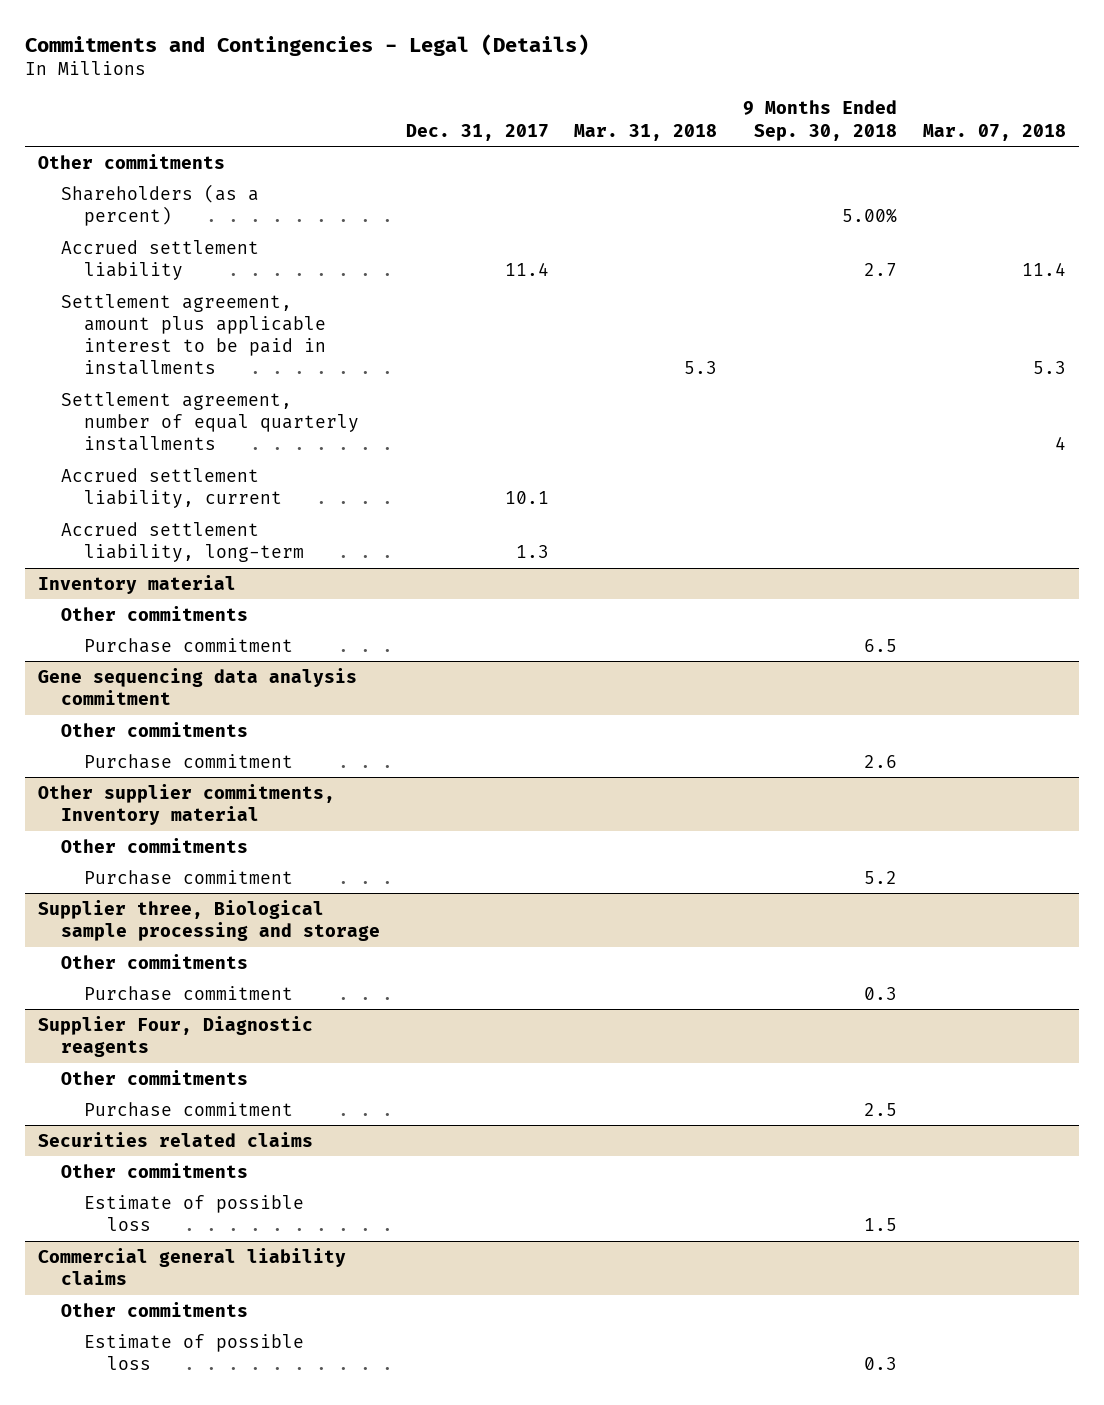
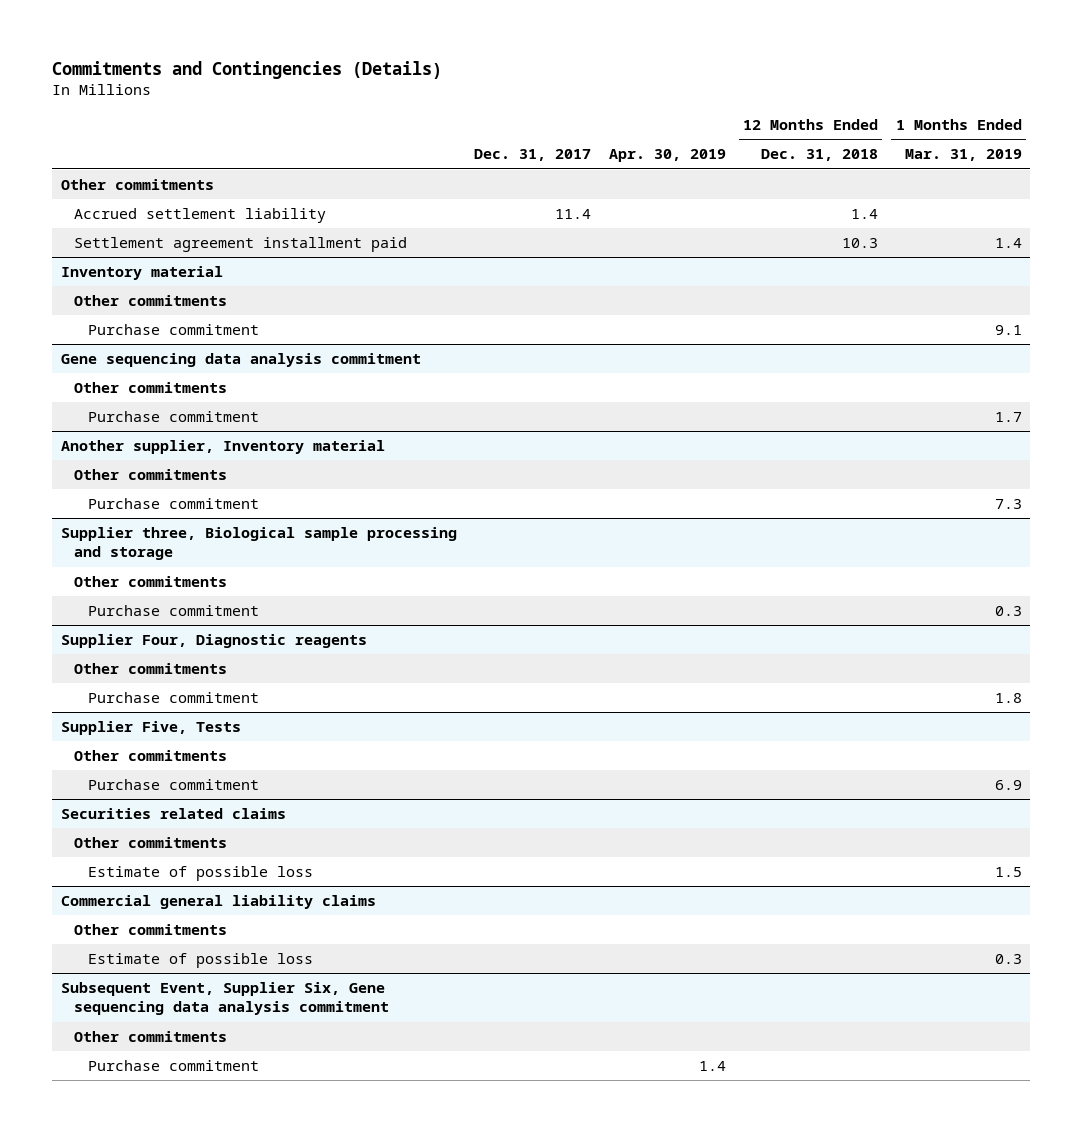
- Commitments and Contingencies - Legal (Details)
+ Commitments and Contingencies (Details)
- | Dec. 31, 2017 | Mar. 31, 2018 | 9 Months Ended Sep. 30, 2018 | Mar. 07, 2018
+ | Dec. 31, 2017 | Apr. 30, 2019 | 12 Months Ended Dec. 31, 2018 | 1 Months Ended Mar. 31, 2019
- Shareholders (as a percent) | | | 5.00% |
- Settlement agreement, amount plus applicable interest to be paid in installments | | 5.3 | | 5.3
- Settlement agreement, number of equal quarterly installments | | | | 4
- Accrued settlement liability, current | 10.1 | | |
- Accrued settlement liability, long-term | 1.3 | | |
+ Settlement agreement installment paid | | | 10.3 | 1.4
- Other supplier commitments, Inventory material
+ Another supplier, Inventory material
+ Supplier Five, Tests
+ Other commitments
+ Purchase commitment | | | | 6.9
+ Subsequent Event, Supplier Six, Gene sequencing data analysis commitment
+ Other commitments
+ Purchase commitment | | 1.4 | |

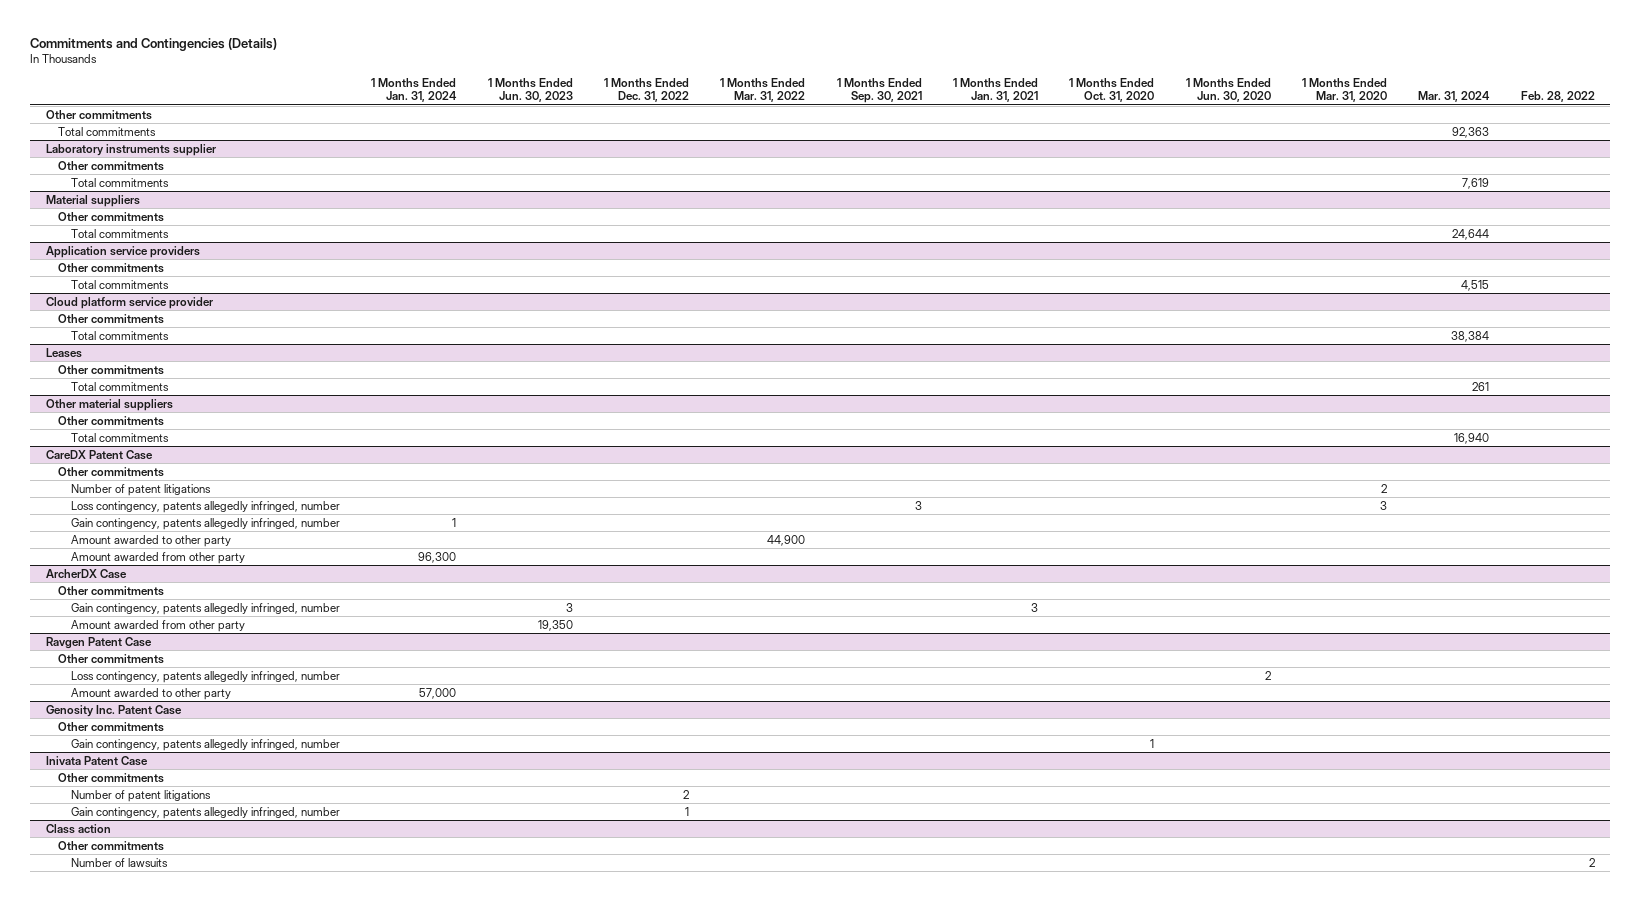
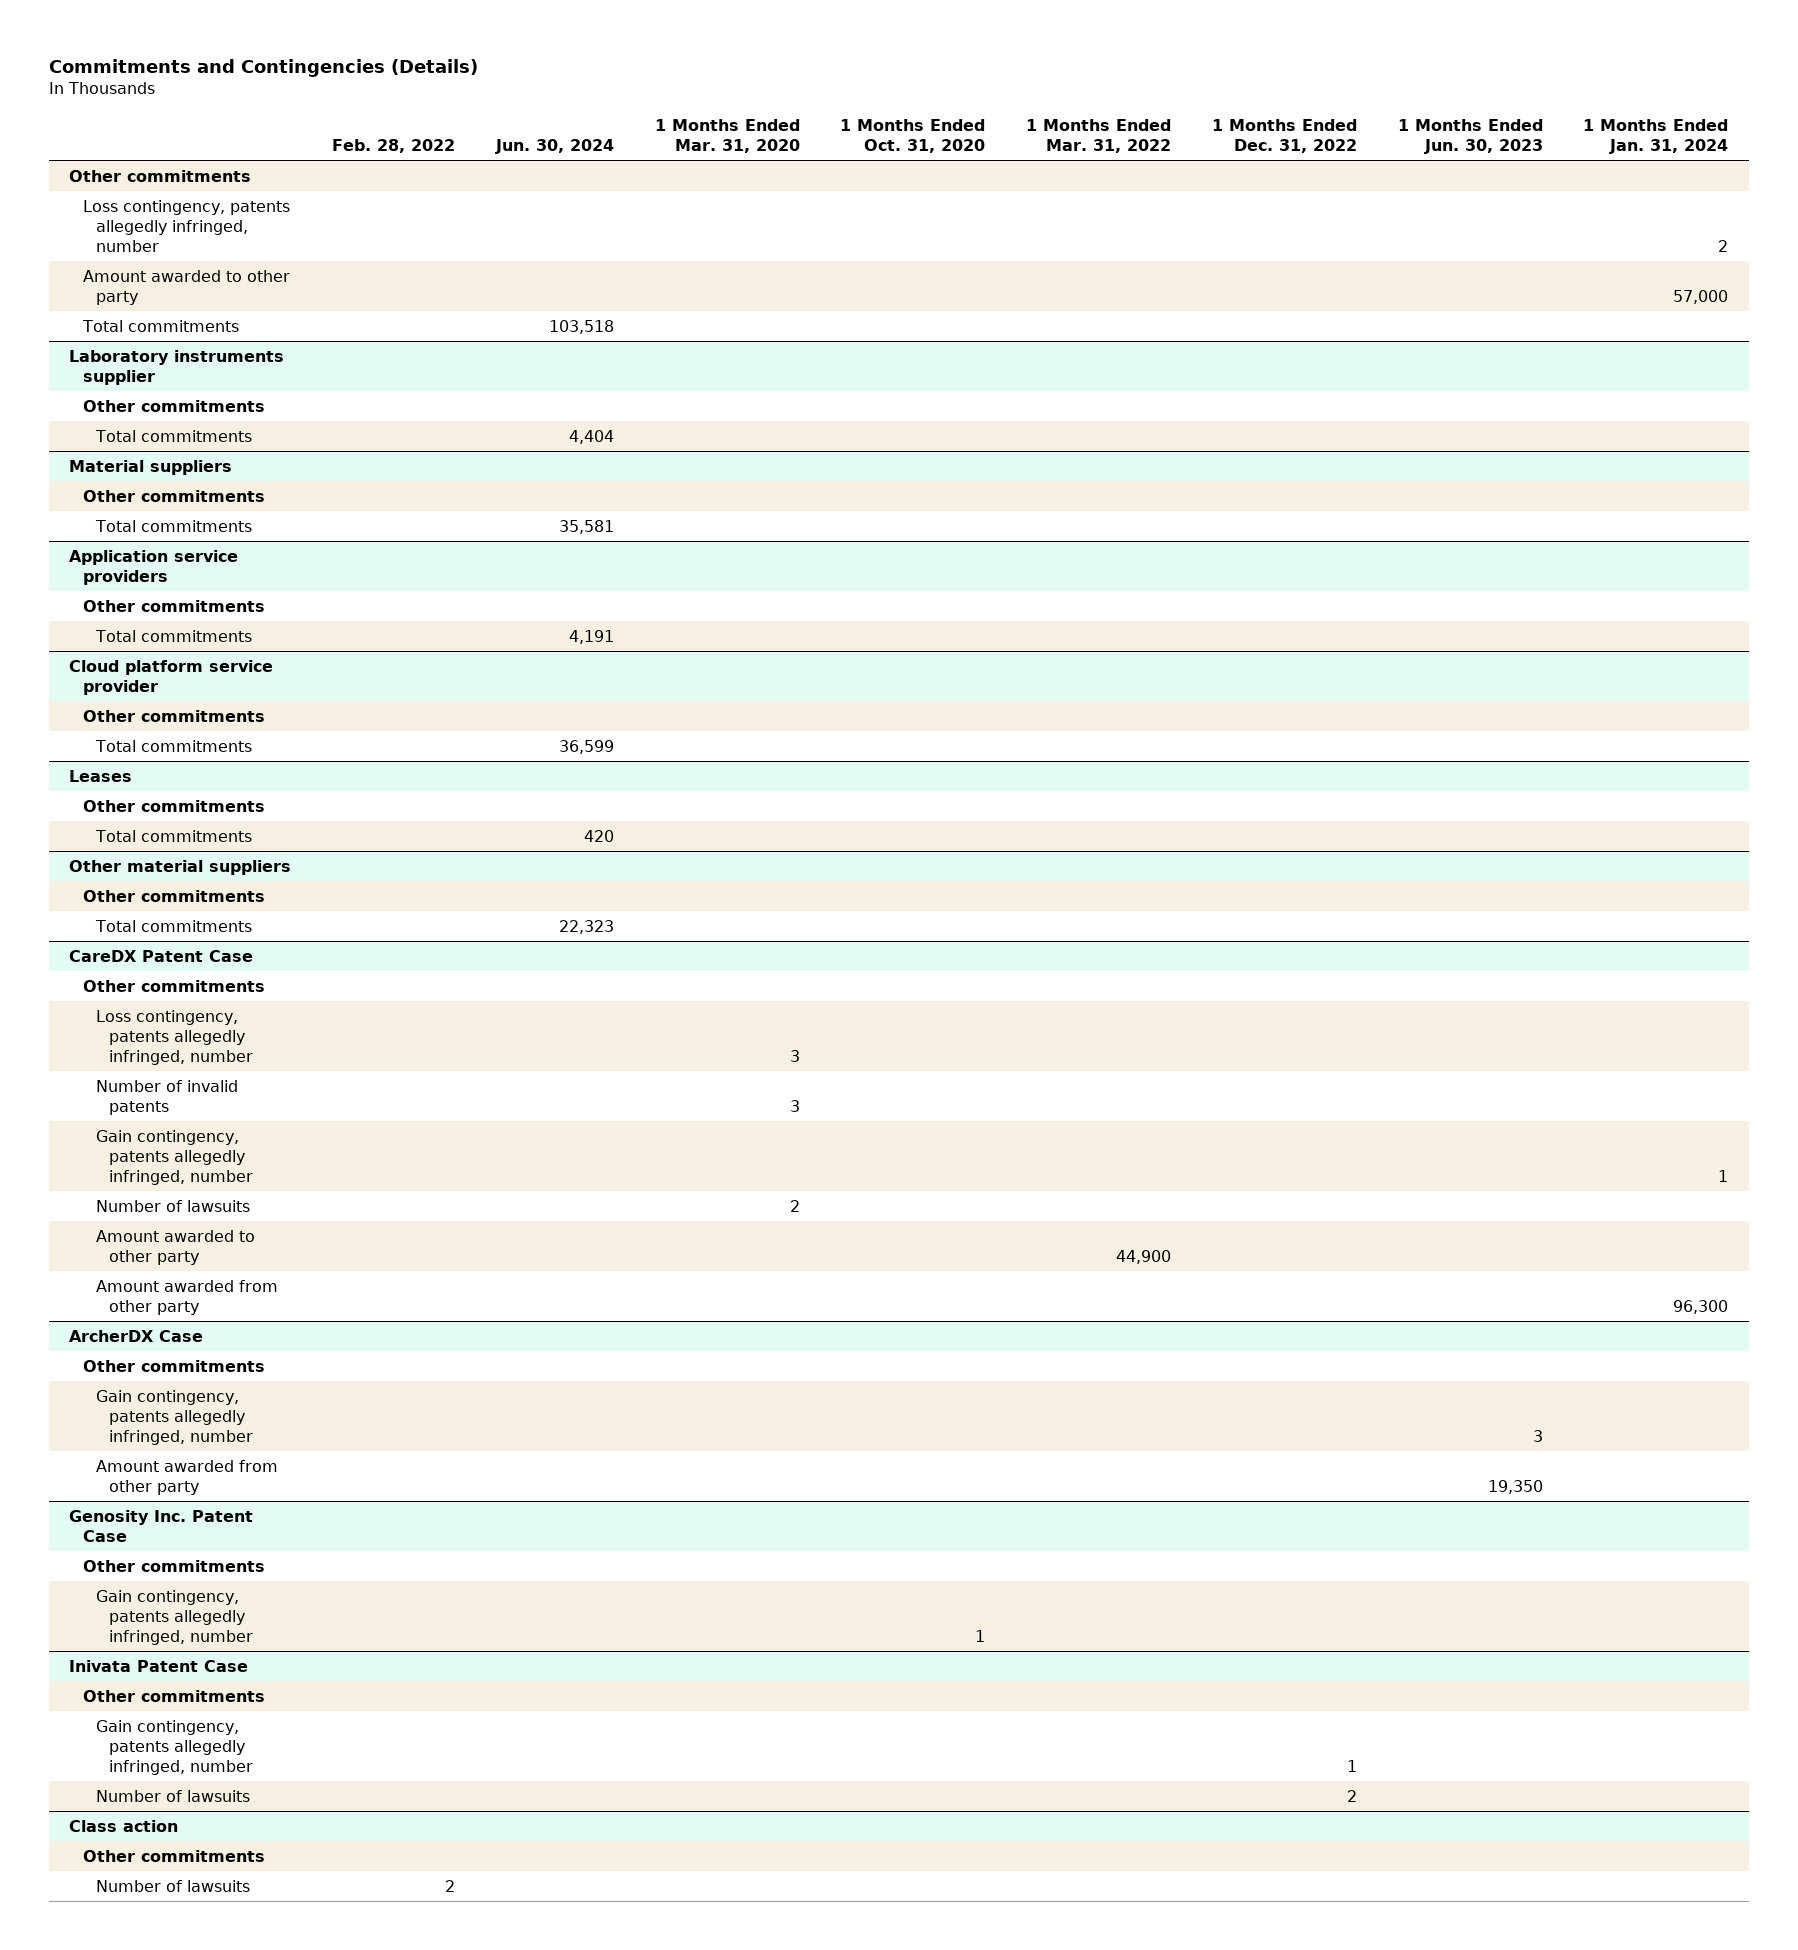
- | 1 Months Ended Jan. 31, 2024 | 1 Months Ended Jun. 30, 2023 | 1 Months Ended Dec. 31, 2022 | 1 Months Ended Mar. 31, 2022 | 1 Months Ended Sep. 30, 2021 | 1 Months Ended Jan. 31, 2021 | 1 Months Ended Oct. 31, 2020 | 1 Months Ended Jun. 30, 2020 | 1 Months Ended Mar. 31, 2020 | Mar. 31, 2024 | Feb. 28, 2022
+ | Feb. 28, 2022 | Jun. 30, 2024 | 1 Months Ended Mar. 31, 2020 | 1 Months Ended Oct. 31, 2020 | 1 Months Ended Mar. 31, 2022 | 1 Months Ended Dec. 31, 2022 | 1 Months Ended Jun. 30, 2023 | 1 Months Ended Jan. 31, 2024
+ Loss contingency, patents allegedly infringed, number | | | | | | | | 2
+ Amount awarded to other party | | | | | | | | 57,000
@ CareDX Patent Case
- Number of patent litigations | | | | | | | | | 2 | |
+ Number of invalid patents | | | 3 | | | | |
+ Number of lawsuits | | | 2 | | | | |
- Ravgen Patent Case
- Other commitments
- Loss contingency, patents allegedly infringed, number | | | | | | | | 2 | | |
- Amount awarded to other party | 57,000 | | | | | | | | | |
@ Inivata Patent Case
- Number of patent litigations | | | 2 | | | | | | | |
+ Number of lawsuits | | | | | | 2 | |

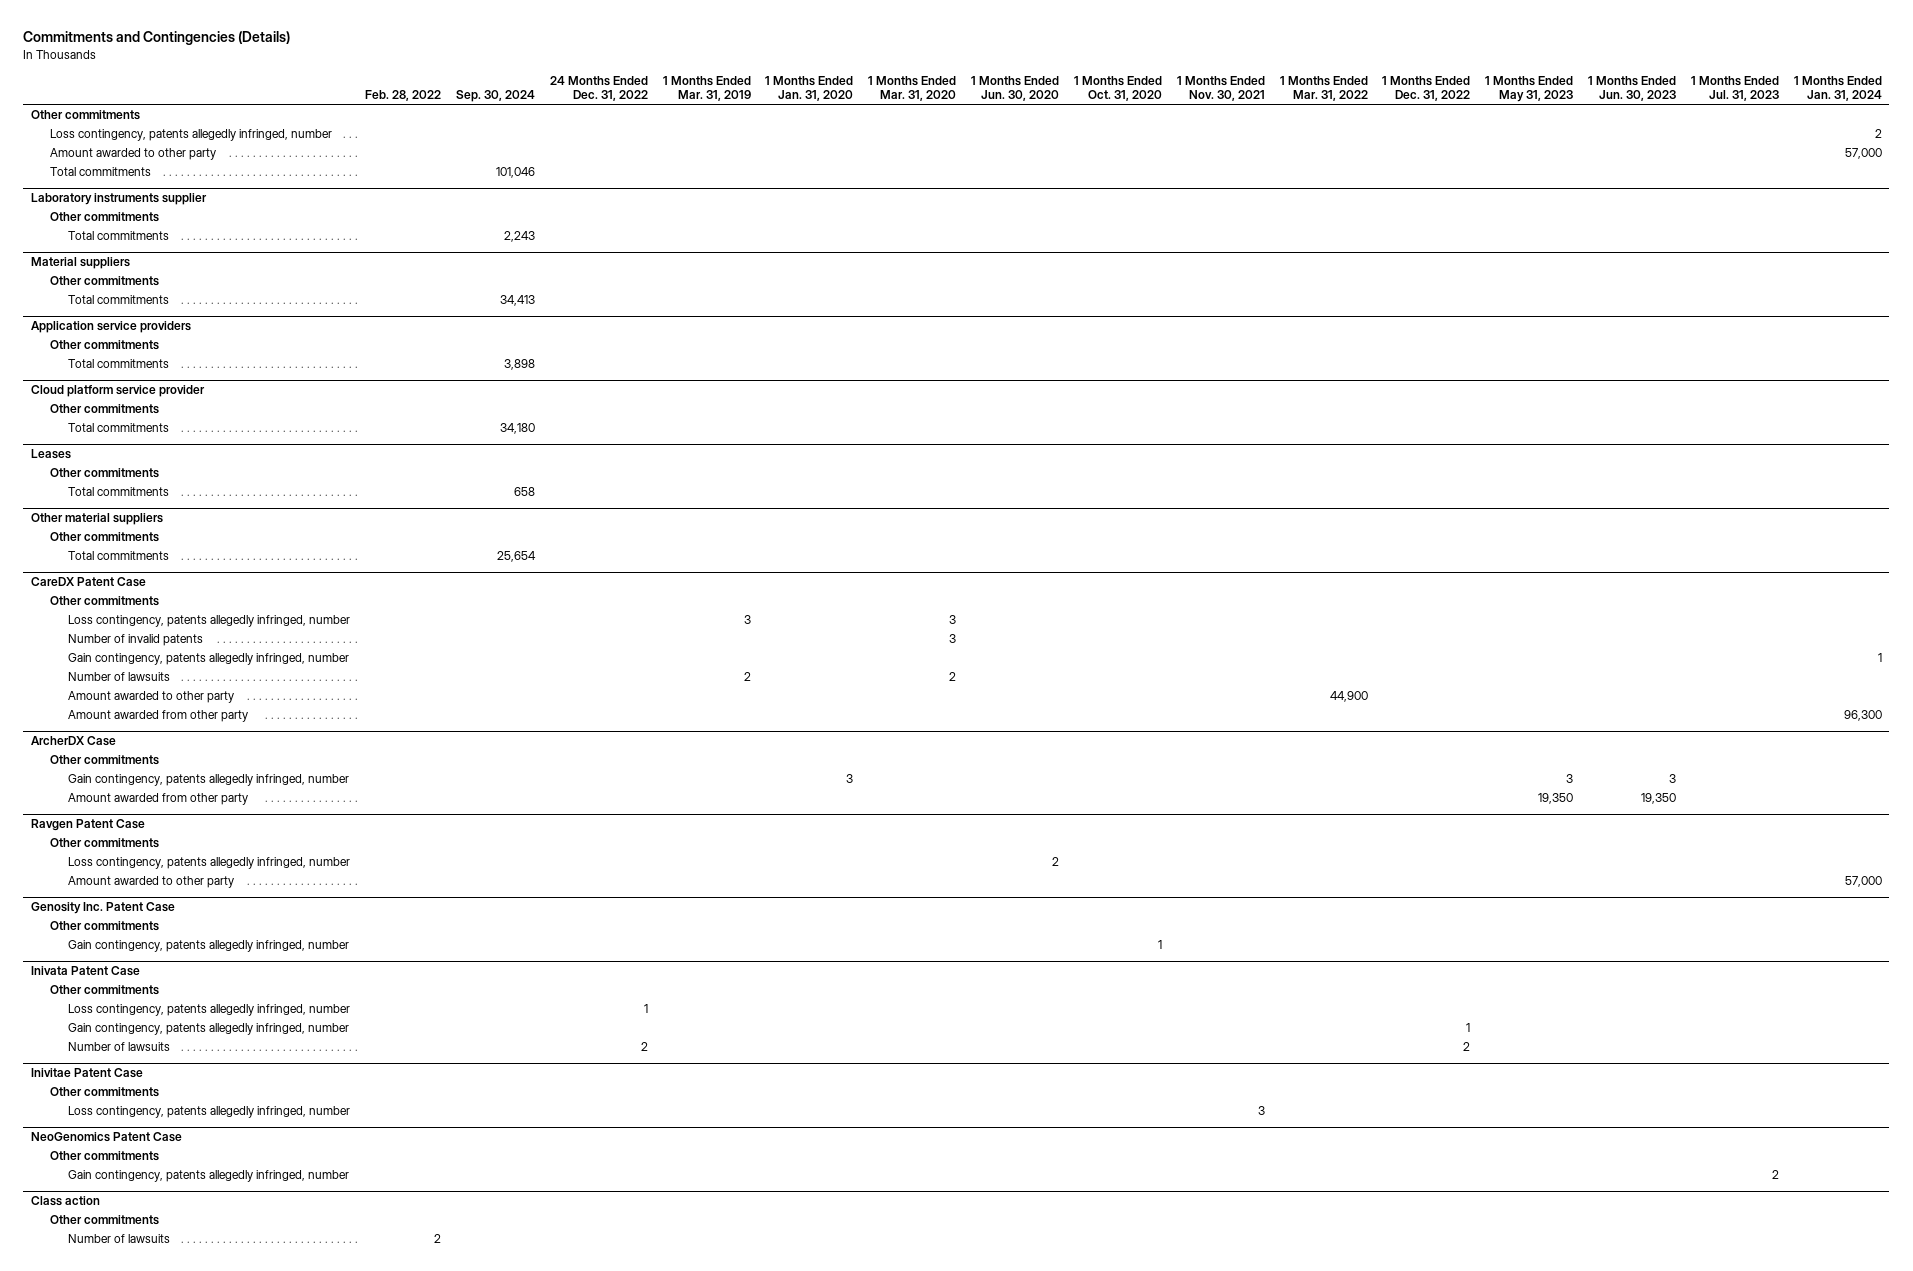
- | Feb. 28, 2022 | Jun. 30, 2024 | 1 Months Ended Mar. 31, 2020 | 1 Months Ended Oct. 31, 2020 | 1 Months Ended Mar. 31, 2022 | 1 Months Ended Dec. 31, 2022 | 1 Months Ended Jun. 30, 2023 | 1 Months Ended Jan. 31, 2024
+ | Feb. 28, 2022 | Sep. 30, 2024 | 24 Months Ended Dec. 31, 2022 | 1 Months Ended Mar. 31, 2019 | 1 Months Ended Jan. 31, 2020 | 1 Months Ended Mar. 31, 2020 | 1 Months Ended Jun. 30, 2020 | 1 Months Ended Oct. 31, 2020 | 1 Months Ended Nov. 30, 2021 | 1 Months Ended Mar. 31, 2022 | 1 Months Ended Dec. 31, 2022 | 1 Months Ended May 31, 2023 | 1 Months Ended Jun. 30, 2023 | 1 Months Ended Jul. 31, 2023 | 1 Months Ended Jan. 31, 2024
+ Ravgen Patent Case
+ Other commitments
+ Loss contingency, patents allegedly infringed, number | | | | | | | 2 | | | | | | | |
+ Amount awarded to other party | | | | | | | | | | | | | | | 57,000
@ Inivata Patent Case
+ Loss contingency, patents allegedly infringed, number | | | 1 | | | | | | | | | | | |
+ Inivitae Patent Case
+ Other commitments
+ Loss contingency, patents allegedly infringed, number | | | | | | | | | 3 | | | | | |
+ NeoGenomics Patent Case
+ Other commitments
+ Gain contingency, patents allegedly infringed, number | | | | | | | | | | | | | | 2 |

